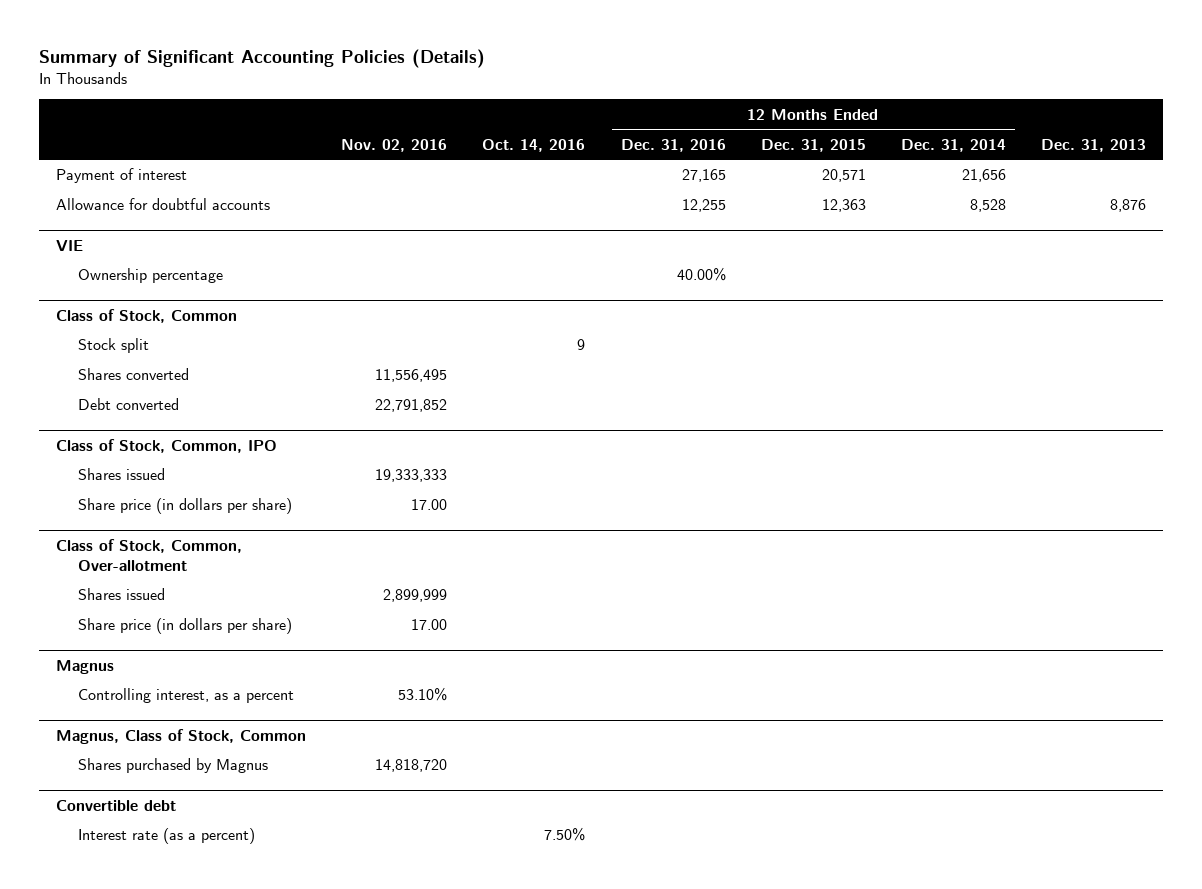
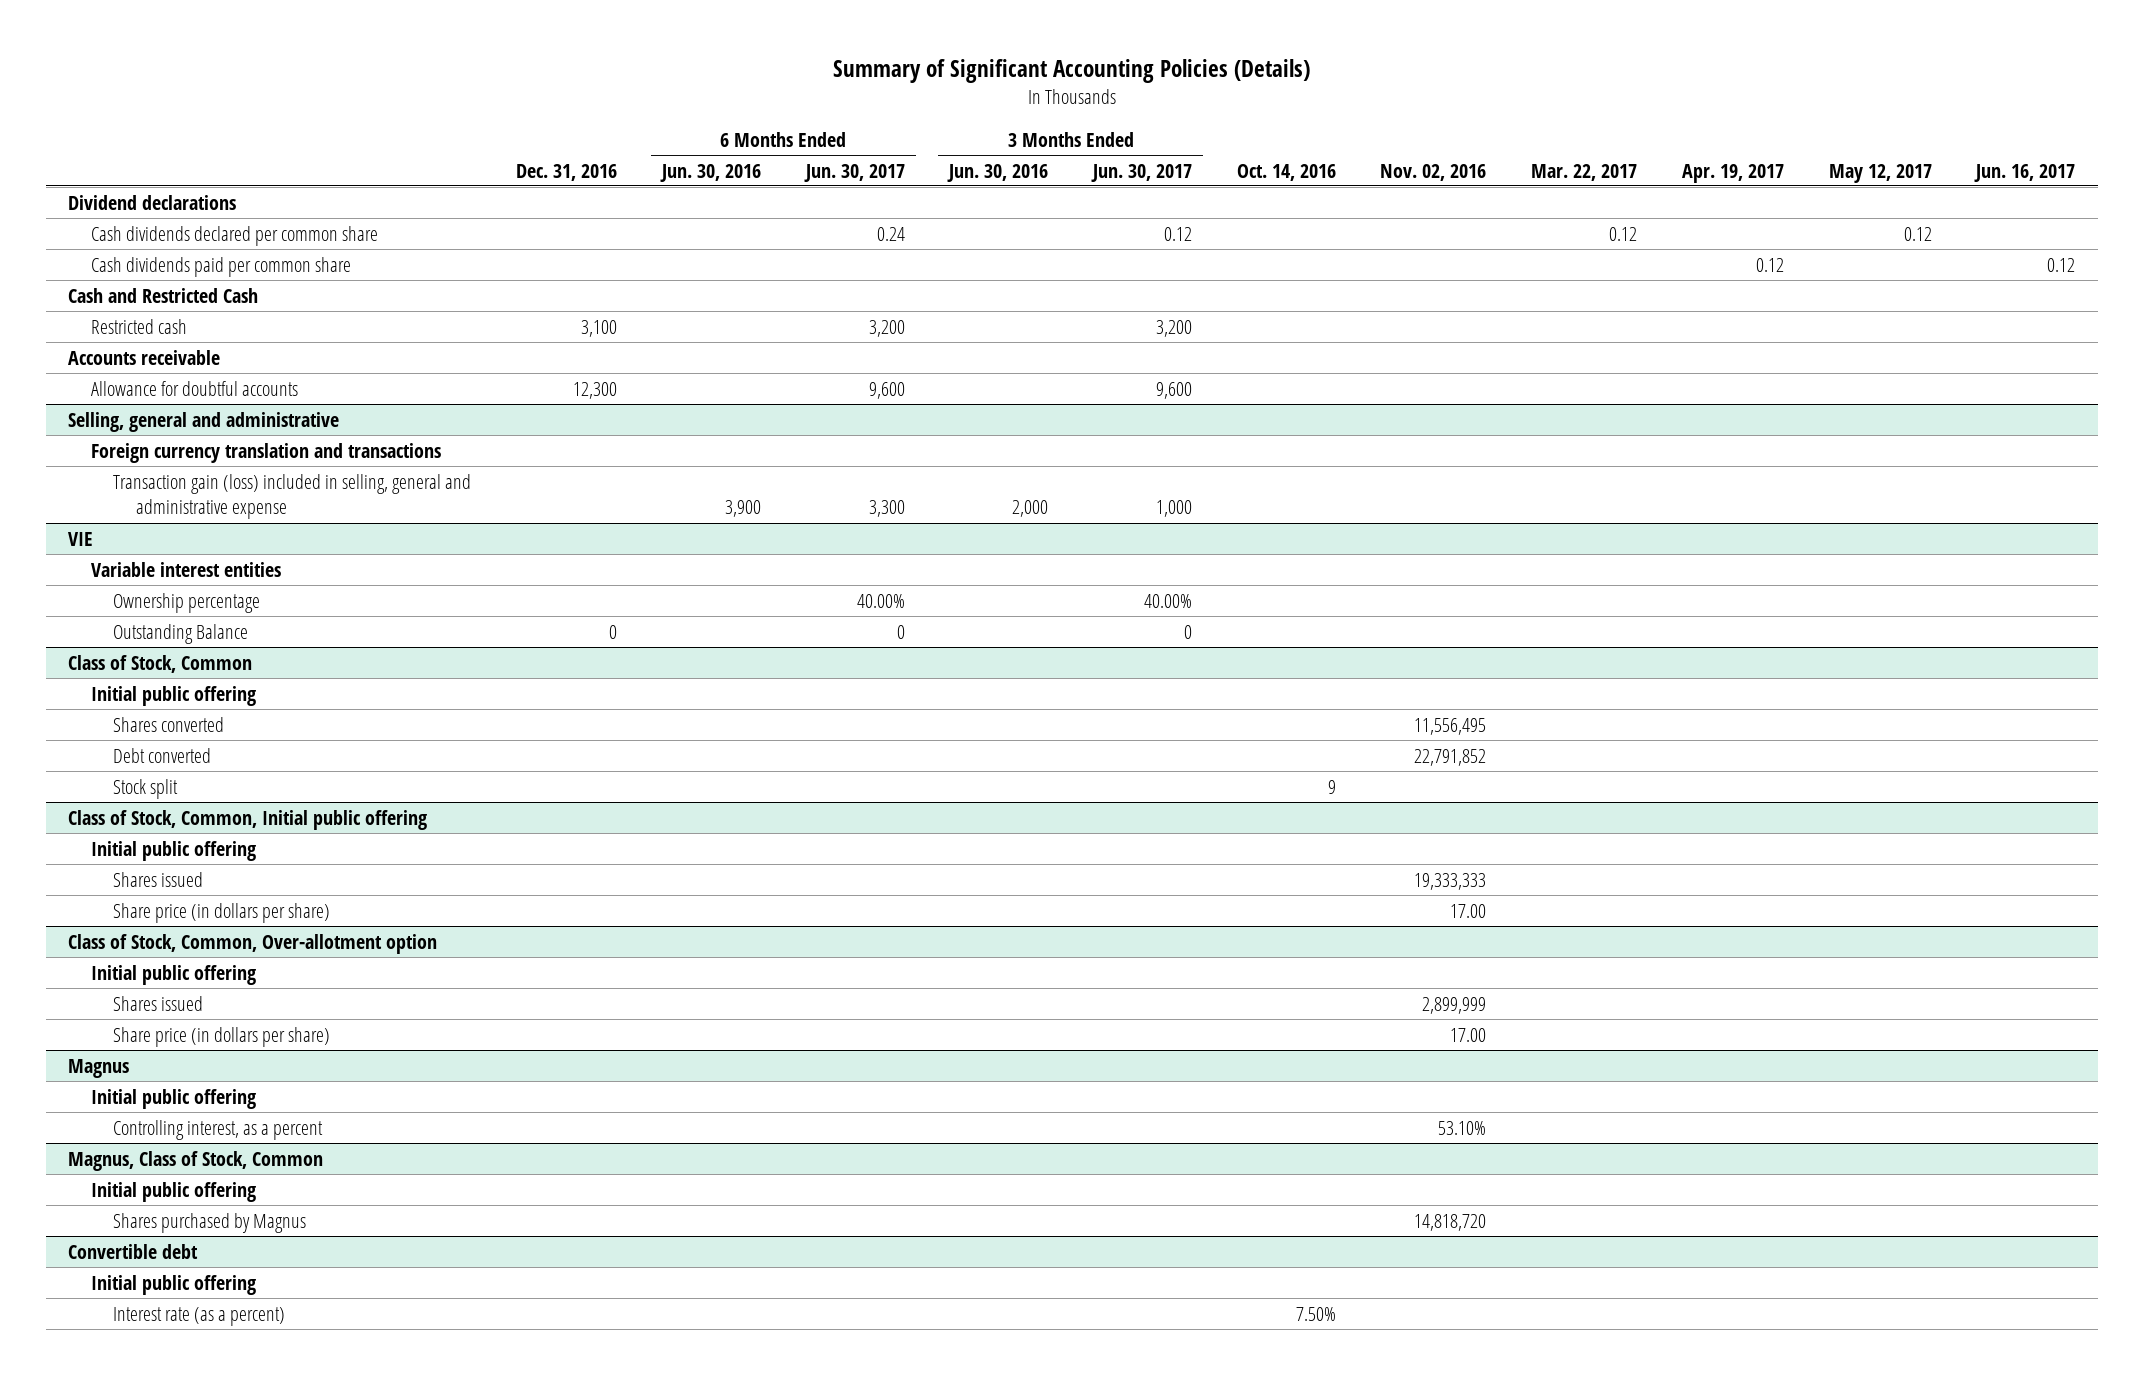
- | Nov. 02, 2016 | Oct. 14, 2016 | 12 Months Ended Dec. 31, 2016 | 12 Months Ended Dec. 31, 2015 | 12 Months Ended Dec. 31, 2014 | Dec. 31, 2013
+ | Dec. 31, 2016 | 6 Months Ended Jun. 30, 2016 | 6 Months Ended Jun. 30, 2017 | 3 Months Ended Jun. 30, 2016 | 3 Months Ended Jun. 30, 2017 | Oct. 14, 2016 | Nov. 02, 2016 | Mar. 22, 2017 | Apr. 19, 2017 | May 12, 2017 | Jun. 16, 2017
- Payment of interest | | | 27,165 | 20,571 | 21,656 |
+ Dividend declarations
+ Cash dividends declared per common share | | | 0.24 | | 0.12 | | | 0.12 | | 0.12 |
+ Cash dividends paid per common share | | | | | | | | | 0.12 | | 0.12
+ Cash and Restricted Cash
+ Restricted cash | 3,100 | | 3,200 | | 3,200 | | | | | |
+ Accounts receivable
+ Selling, general and administrative
+ Foreign currency translation and transactions
+ Transaction gain (loss) included in selling, general and administrative expense | | 3,900 | 3,300 | 2,000 | 1,000 | | | | | |
@ VIE
+ Variable interest entities
+ Outstanding Balance | 0 | | 0 | | 0 | | | | | |
@ Class of Stock, Common
+ Initial public offering
- Class of Stock, Common, IPO
@ Class of Stock, Common
moved down: Stock split | | | | | | 9 | | | | |
+ Class of Stock, Common, Initial public offering
+ Initial public offering
- Class of Stock, Common, Over-allotment
+ Class of Stock, Common, Over-allotment option
+ Initial public offering
@ Magnus
+ Initial public offering
@ Magnus, Class of Stock, Common
+ Initial public offering
@ Convertible debt
+ Initial public offering

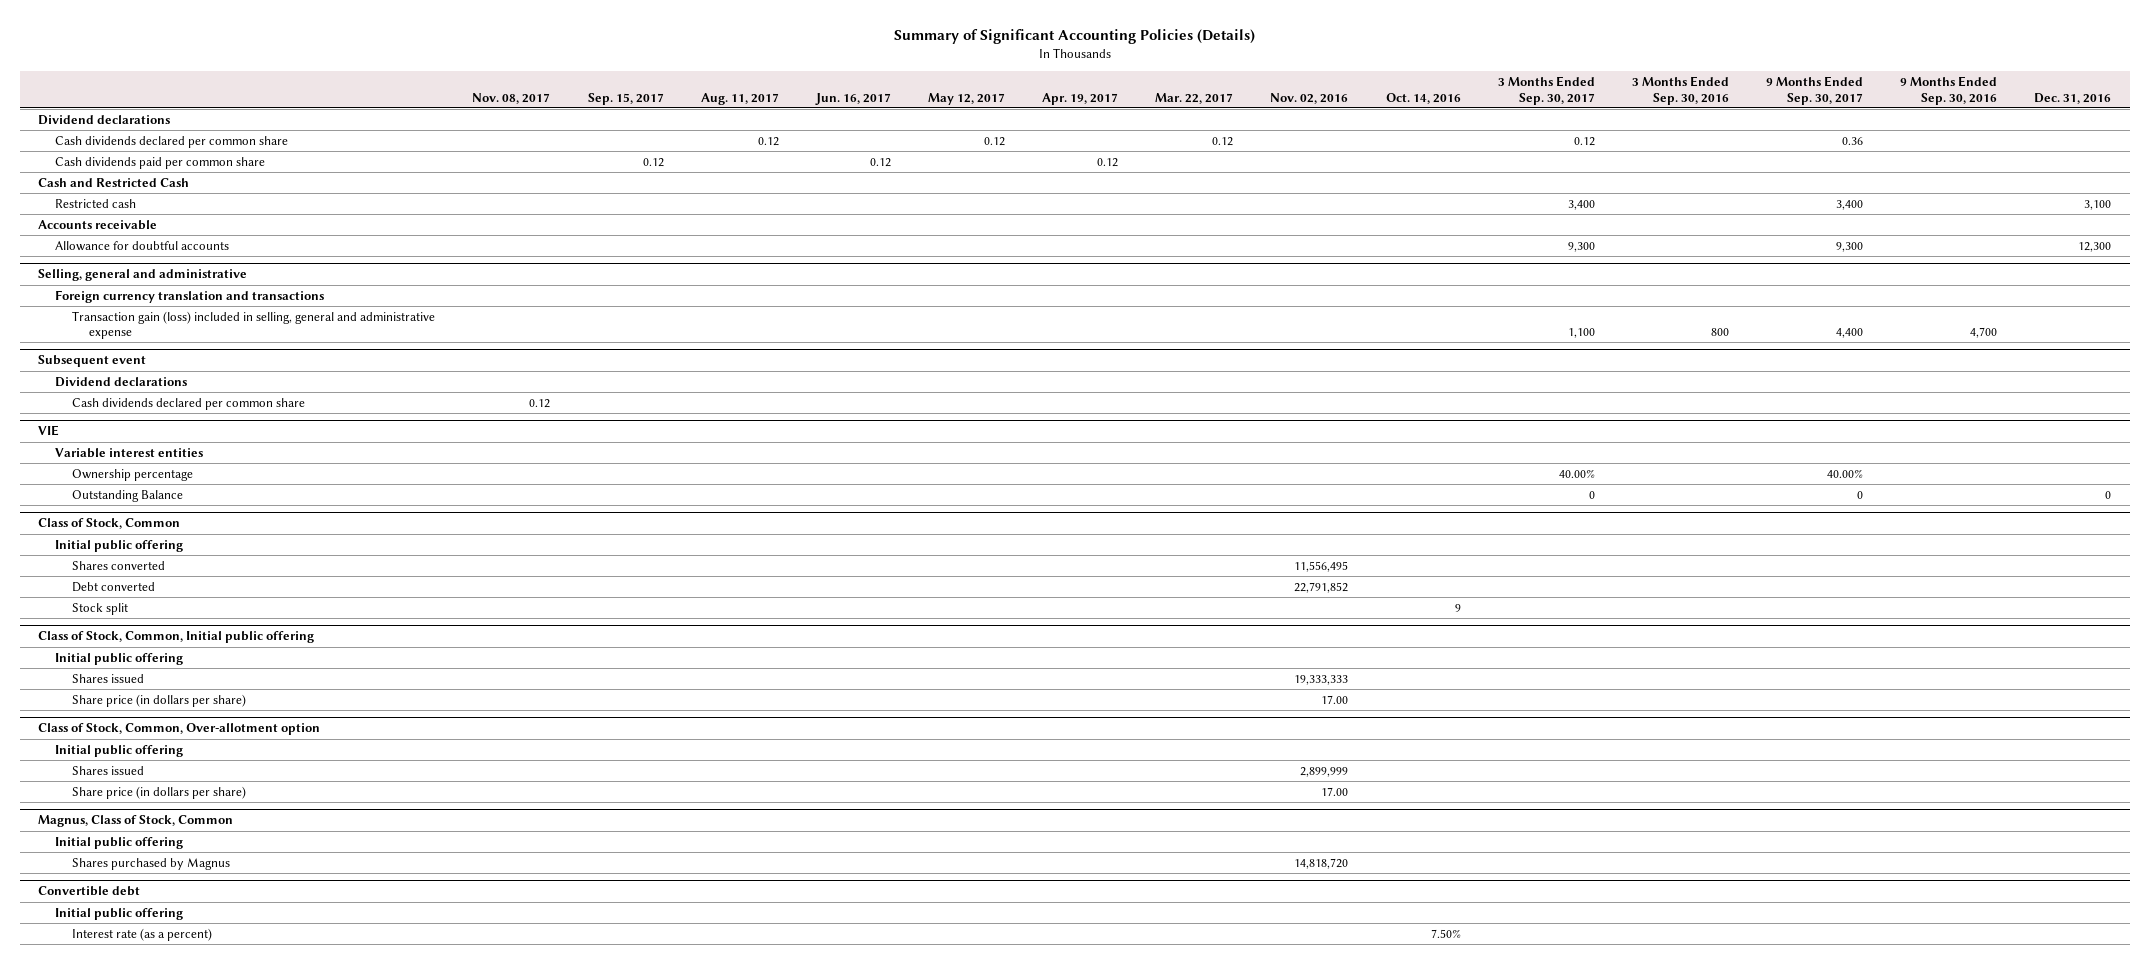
- | Dec. 31, 2016 | 6 Months Ended Jun. 30, 2016 | 6 Months Ended Jun. 30, 2017 | 3 Months Ended Jun. 30, 2016 | 3 Months Ended Jun. 30, 2017 | Oct. 14, 2016 | Nov. 02, 2016 | Mar. 22, 2017 | Apr. 19, 2017 | May 12, 2017 | Jun. 16, 2017
+ | Nov. 08, 2017 | Sep. 15, 2017 | Aug. 11, 2017 | Jun. 16, 2017 | May 12, 2017 | Apr. 19, 2017 | Mar. 22, 2017 | Nov. 02, 2016 | Oct. 14, 2016 | 3 Months Ended Sep. 30, 2017 | 3 Months Ended Sep. 30, 2016 | 9 Months Ended Sep. 30, 2017 | 9 Months Ended Sep. 30, 2016 | Dec. 31, 2016
+ Subsequent event
+ Dividend declarations
+ Cash dividends declared per common share | 0.12 | | | | | | | | | | | | |
- Magnus
- Initial public offering
- Controlling interest, as a percent | | | | | | | 53.10% | | | |

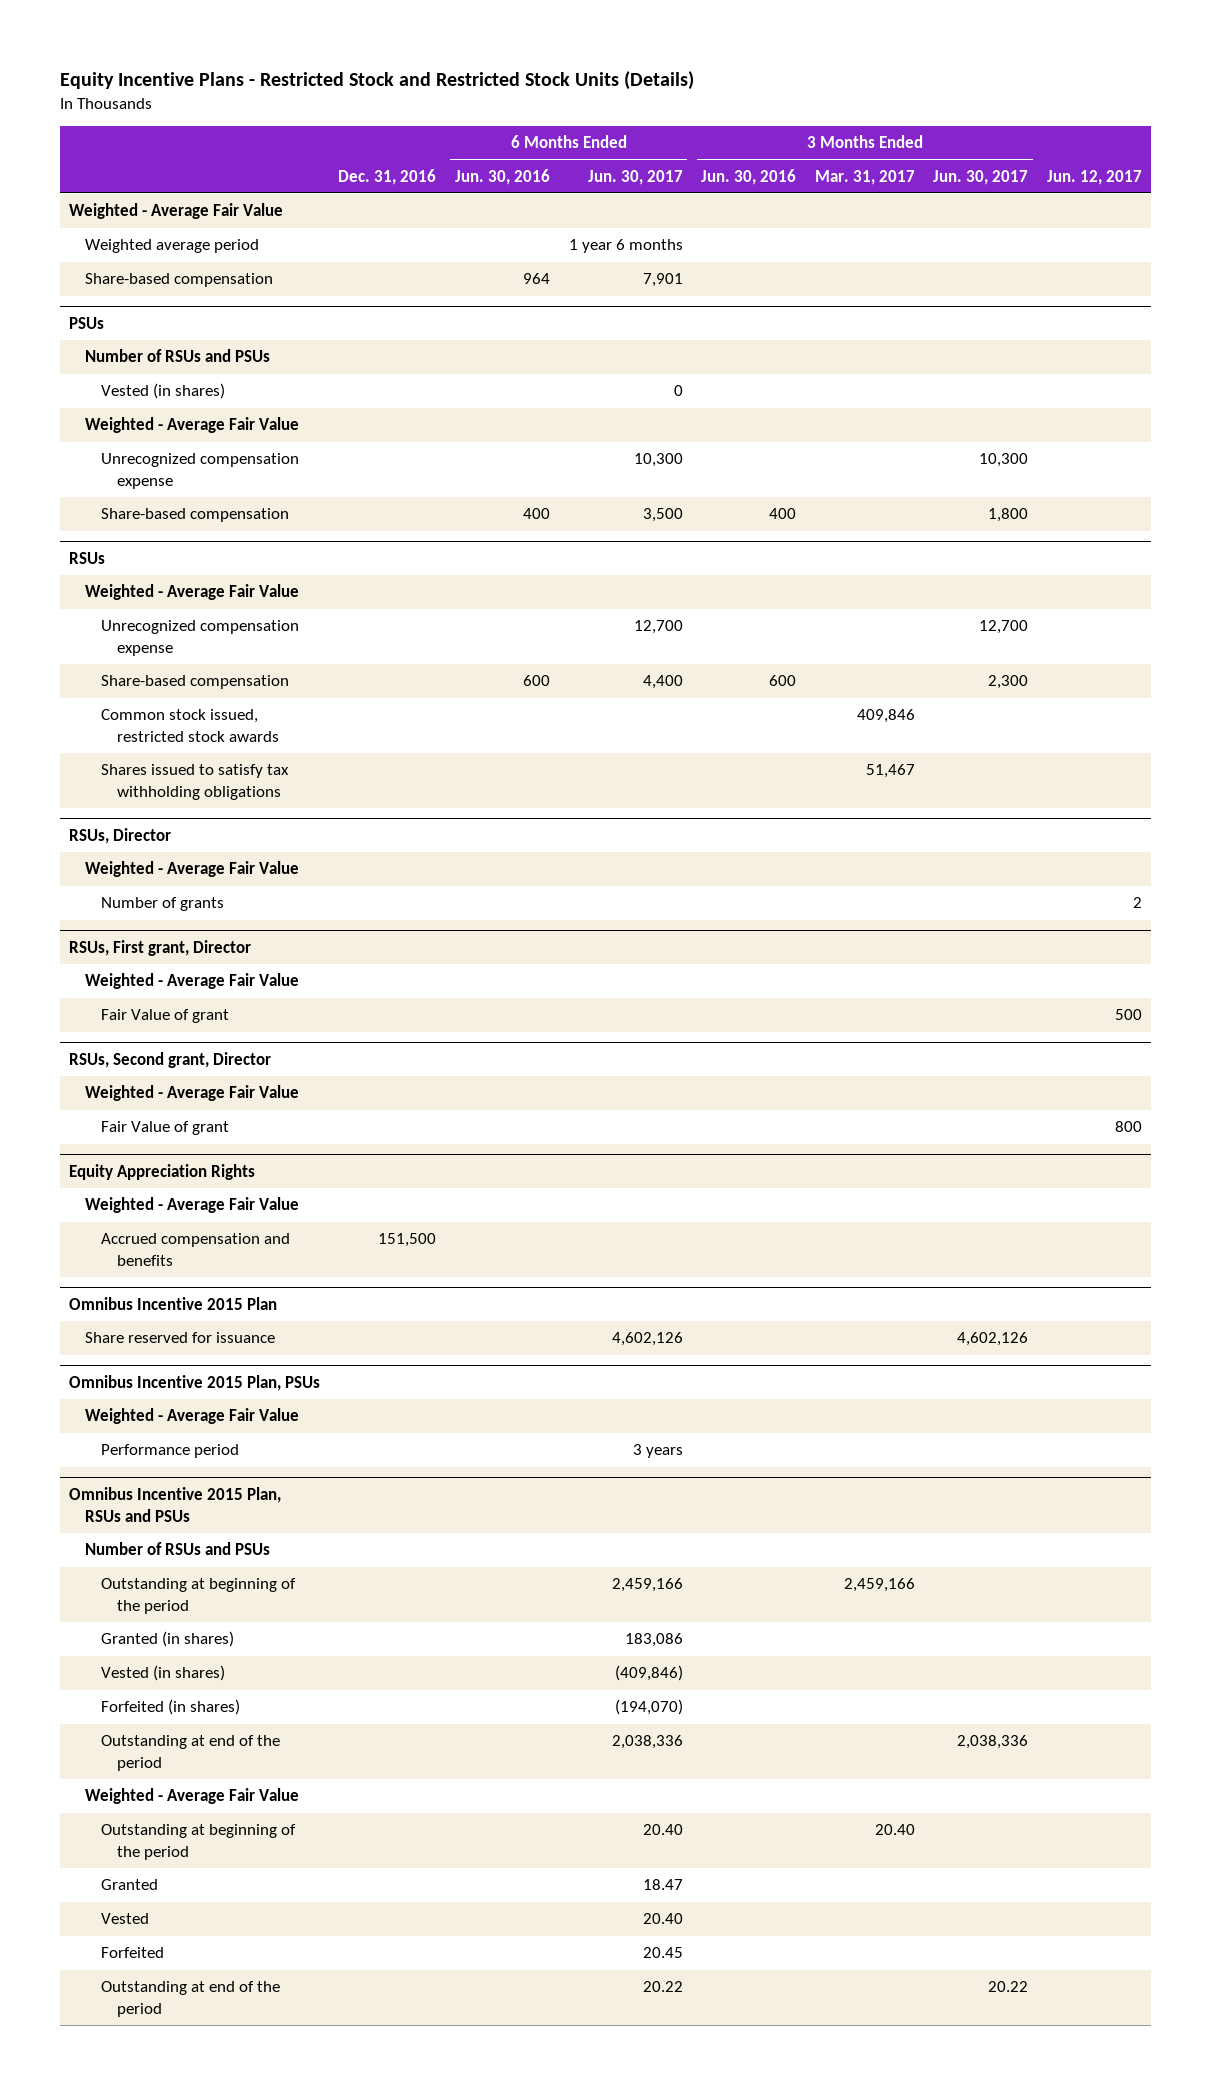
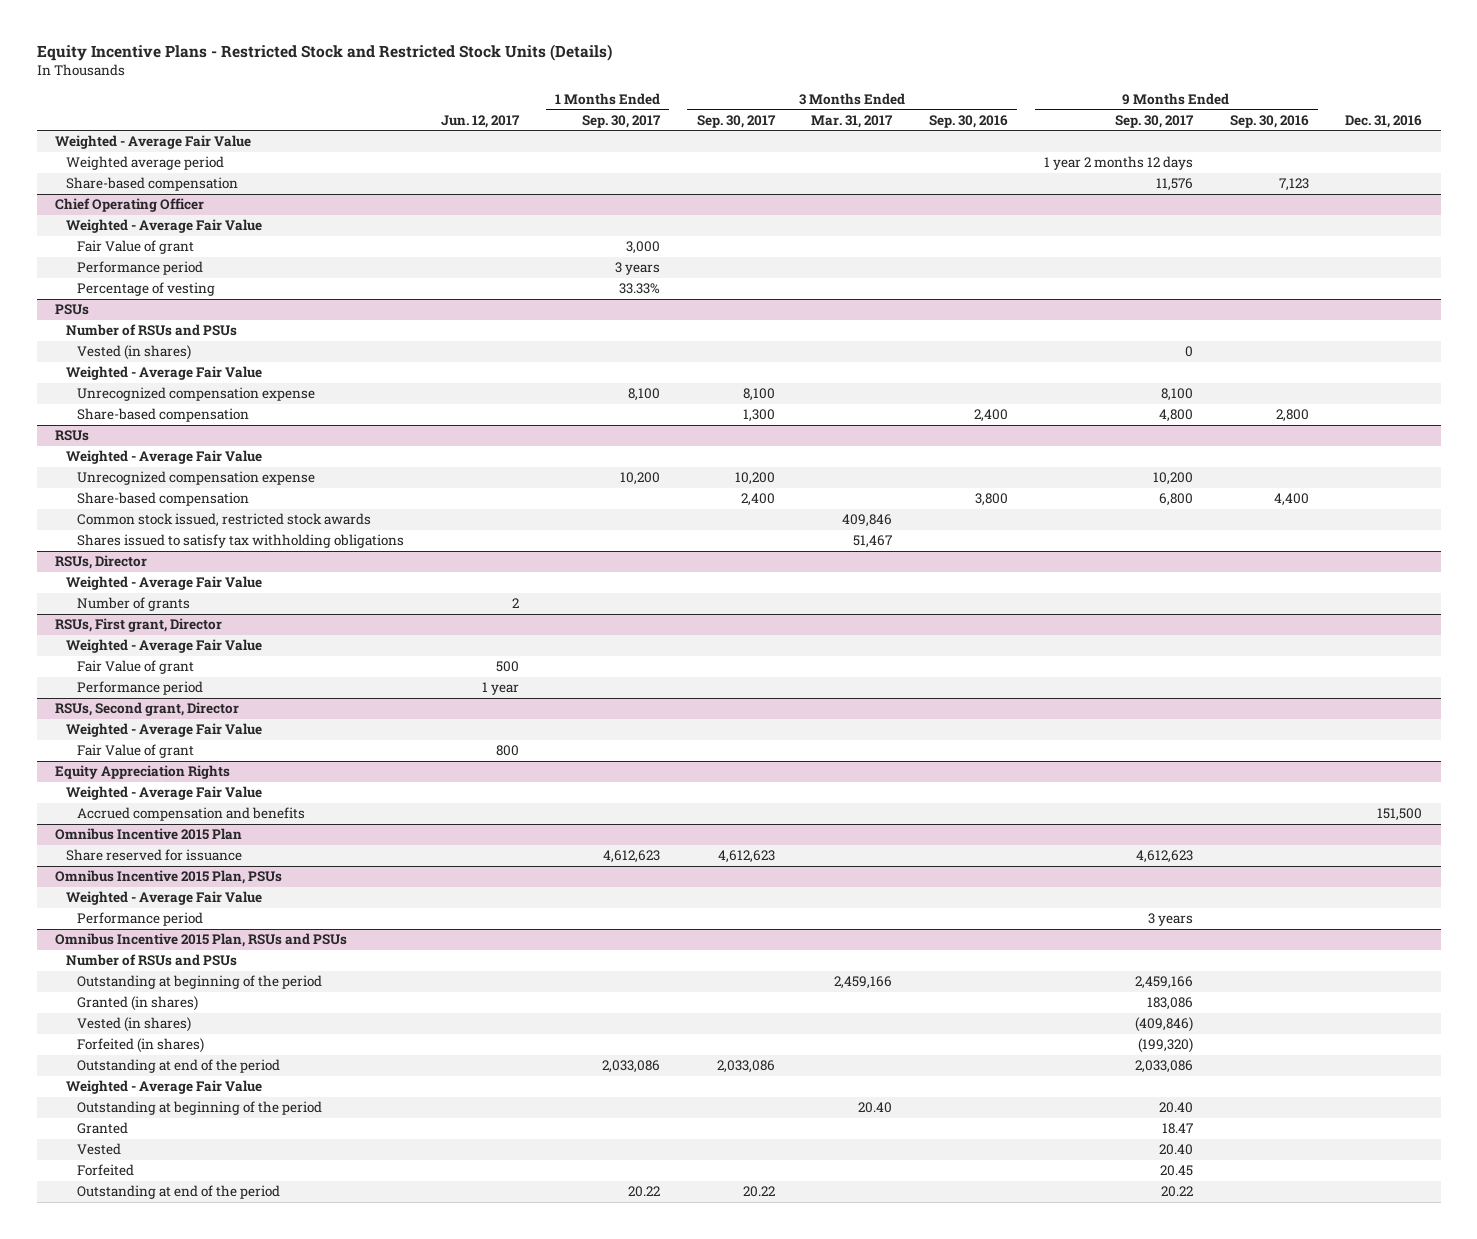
- | Dec. 31, 2016 | 6 Months Ended Jun. 30, 2016 | 6 Months Ended Jun. 30, 2017 | 3 Months Ended Jun. 30, 2016 | 3 Months Ended Mar. 31, 2017 | 3 Months Ended Jun. 30, 2017 | Jun. 12, 2017
+ | Jun. 12, 2017 | 1 Months Ended Sep. 30, 2017 | 3 Months Ended Sep. 30, 2017 | 3 Months Ended Mar. 31, 2017 | 3 Months Ended Sep. 30, 2016 | 9 Months Ended Sep. 30, 2017 | 9 Months Ended Sep. 30, 2016 | Dec. 31, 2016
+ Chief Operating Officer
+ Weighted - Average Fair Value
+ Fair Value of grant | | 3,000 | | | | | |
+ Performance period | | 3 years | | | | | |
+ Percentage of vesting | | 33.33% | | | | | |
@ RSUs, First grant, Director
+ Performance period | 1 year | | | | | | |

